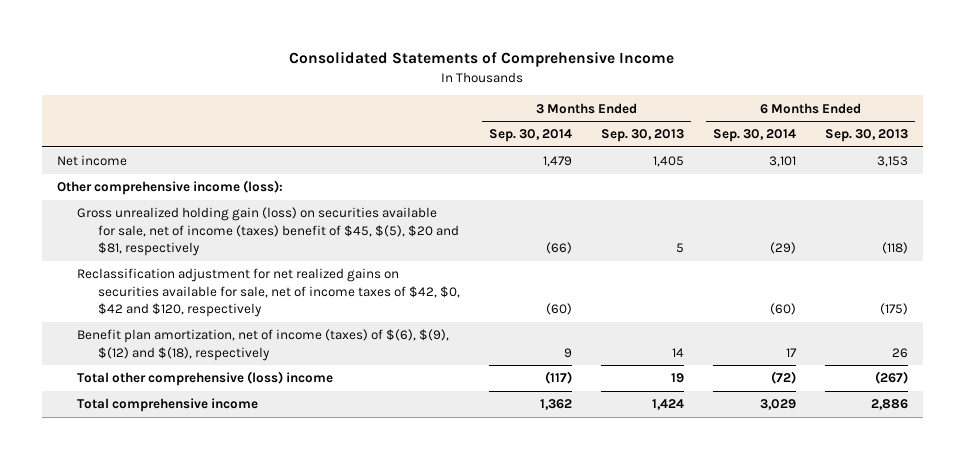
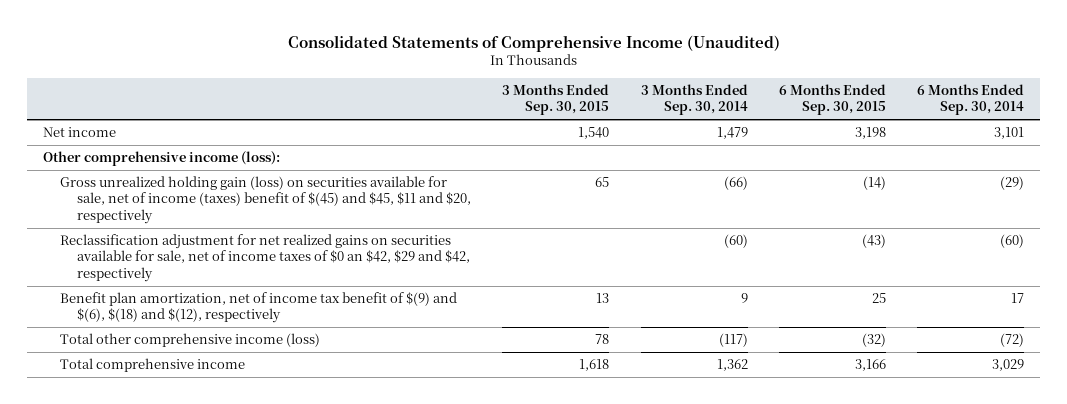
- Consolidated Statements of Comprehensive Income
+ Consolidated Statements of Comprehensive Income (Unaudited)
- | 3 Months Ended Sep. 30, 2014 | 3 Months Ended Sep. 30, 2013 | 6 Months Ended Sep. 30, 2014 | 6 Months Ended Sep. 30, 2013
+ | 3 Months Ended Sep. 30, 2015 | 3 Months Ended Sep. 30, 2014 | 6 Months Ended Sep. 30, 2015 | 6 Months Ended Sep. 30, 2014
- Gross unrealized holding gain (loss) on securities available for sale, net of income (taxes) benefit of $45, $(5), $20 and $81, respectively | (66) | 5 | (29) | (118)
- Reclassification adjustment for net realized gains on securities available for sale, net of income taxes of $42, $0, $42 and $120, respectively | (60) | | (60) | (175)
- Benefit plan amortization, net of income (taxes) of $(6), $(9), $(12) and $(18), respectively | 9 | 14 | 17 | 26
- Total other comprehensive (loss) income | (117) | 19 | (72) | (267)
+ Gross unrealized holding gain (loss) on securities available for sale, net of income (taxes) benefit of $(45) and $45, $11 and $20, respectively | 65 | (66) | (14) | (29)
+ Reclassification adjustment for net realized gains on securities available for sale, net of income taxes of $0 an $42, $29 and $42, respectively | | (60) | (43) | (60)
+ Benefit plan amortization, net of income tax benefit of $(9) and $(6), $(18) and $(12), respectively | 13 | 9 | 25 | 17
+ Total other comprehensive income (loss) | 78 | (117) | (32) | (72)

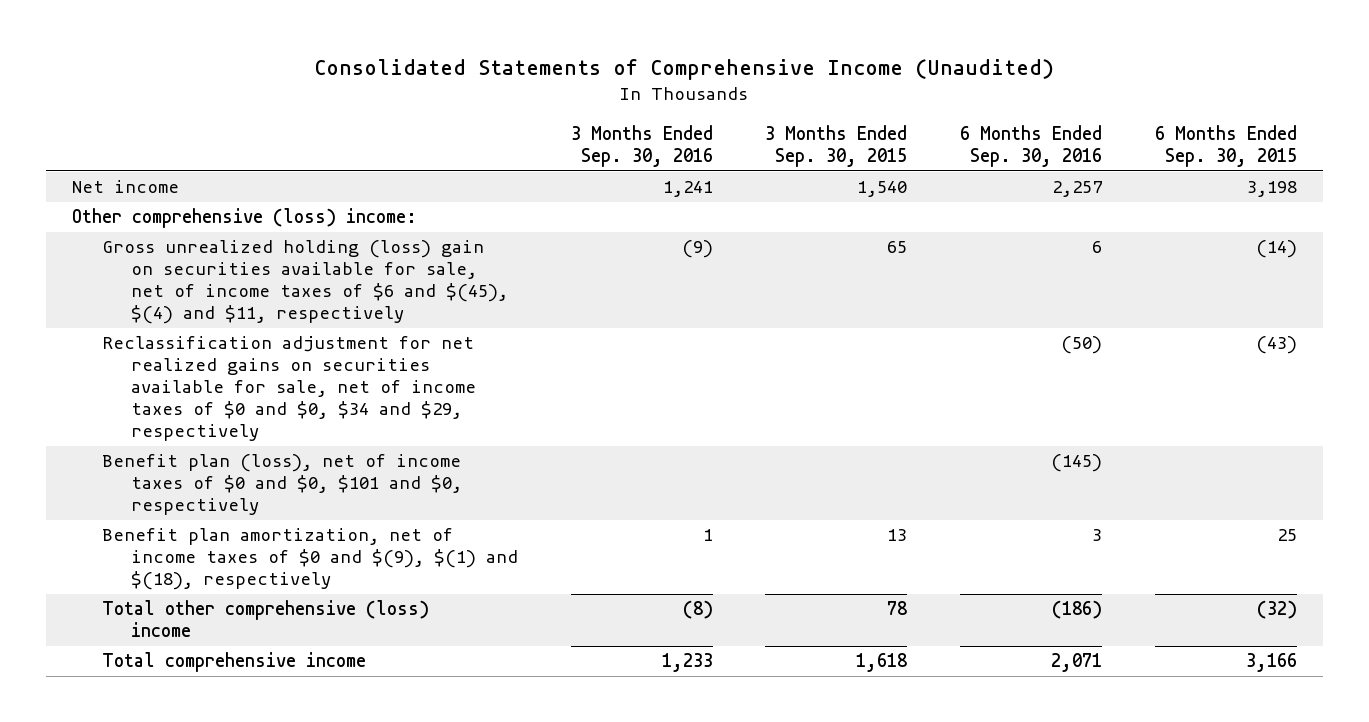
- | 3 Months Ended Sep. 30, 2015 | 3 Months Ended Sep. 30, 2014 | 6 Months Ended Sep. 30, 2015 | 6 Months Ended Sep. 30, 2014
+ | 3 Months Ended Sep. 30, 2016 | 3 Months Ended Sep. 30, 2015 | 6 Months Ended Sep. 30, 2016 | 6 Months Ended Sep. 30, 2015
- Other comprehensive income (loss):
- Gross unrealized holding gain (loss) on securities available for sale, net of income (taxes) benefit of $(45) and $45, $11 and $20, respectively | 65 | (66) | (14) | (29)
- Reclassification adjustment for net realized gains on securities available for sale, net of income taxes of $0 an $42, $29 and $42, respectively | | (60) | (43) | (60)
- Benefit plan amortization, net of income tax benefit of $(9) and $(6), $(18) and $(12), respectively | 13 | 9 | 25 | 17
- Total other comprehensive income (loss) | 78 | (117) | (32) | (72)
+ Other comprehensive (loss) income:
+ Gross unrealized holding (loss) gain on securities available for sale, net of income taxes of $6 and $(45), $(4) and $11, respectively | (9) | 65 | 6 | (14)
+ Reclassification adjustment for net realized gains on securities available for sale, net of income taxes of $0 and $0, $34 and $29, respectively | | | (50) | (43)
+ Benefit plan (loss), net of income taxes of $0 and $0, $101 and $0, respectively | | | (145) |
+ Benefit plan amortization, net of income taxes of $0 and $(9), $(1) and $(18), respectively | 1 | 13 | 3 | 25
+ Total other comprehensive (loss) income | (8) | 78 | (186) | (32)

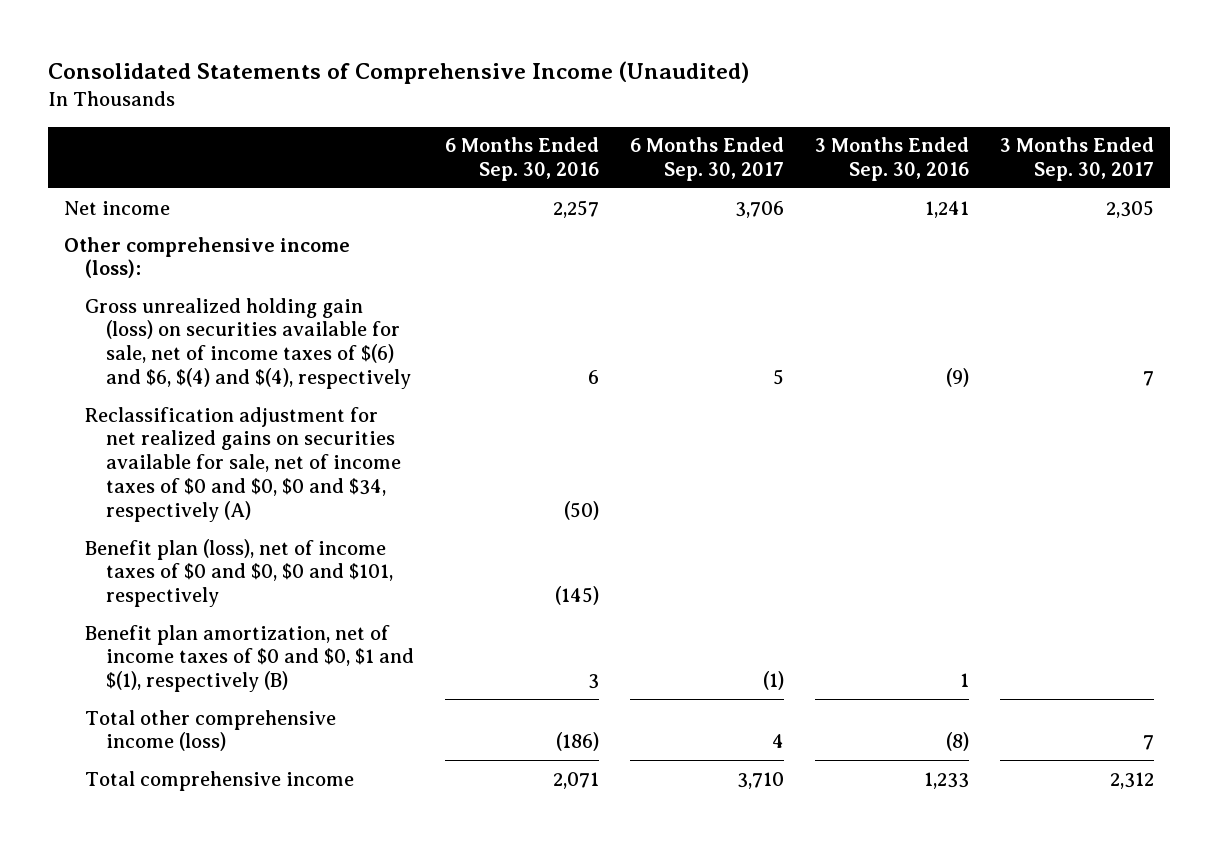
- | 3 Months Ended Sep. 30, 2016 | 3 Months Ended Sep. 30, 2015 | 6 Months Ended Sep. 30, 2016 | 6 Months Ended Sep. 30, 2015
+ | 6 Months Ended Sep. 30, 2016 | 6 Months Ended Sep. 30, 2017 | 3 Months Ended Sep. 30, 2016 | 3 Months Ended Sep. 30, 2017
- Other comprehensive (loss) income:
- Gross unrealized holding (loss) gain on securities available for sale, net of income taxes of $6 and $(45), $(4) and $11, respectively | (9) | 65 | 6 | (14)
- Reclassification adjustment for net realized gains on securities available for sale, net of income taxes of $0 and $0, $34 and $29, respectively | | | (50) | (43)
- Benefit plan (loss), net of income taxes of $0 and $0, $101 and $0, respectively | | | (145) |
- Benefit plan amortization, net of income taxes of $0 and $(9), $(1) and $(18), respectively | 1 | 13 | 3 | 25
- Total other comprehensive (loss) income | (8) | 78 | (186) | (32)
+ Other comprehensive income (loss):
+ Gross unrealized holding gain (loss) on securities available for sale, net of income taxes of $(6) and $6, $(4) and $(4), respectively | 6 | 5 | (9) | 7
+ Reclassification adjustment for net realized gains on securities available for sale, net of income taxes of $0 and $0, $0 and $34, respectively (A) | (50) | | |
+ Benefit plan (loss), net of income taxes of $0 and $0, $0 and $101, respectively | (145) | | |
+ Benefit plan amortization, net of income taxes of $0 and $0, $1 and $(1), respectively (B) | 3 | (1) | 1 |
+ Total other comprehensive income (loss) | (186) | 4 | (8) | 7

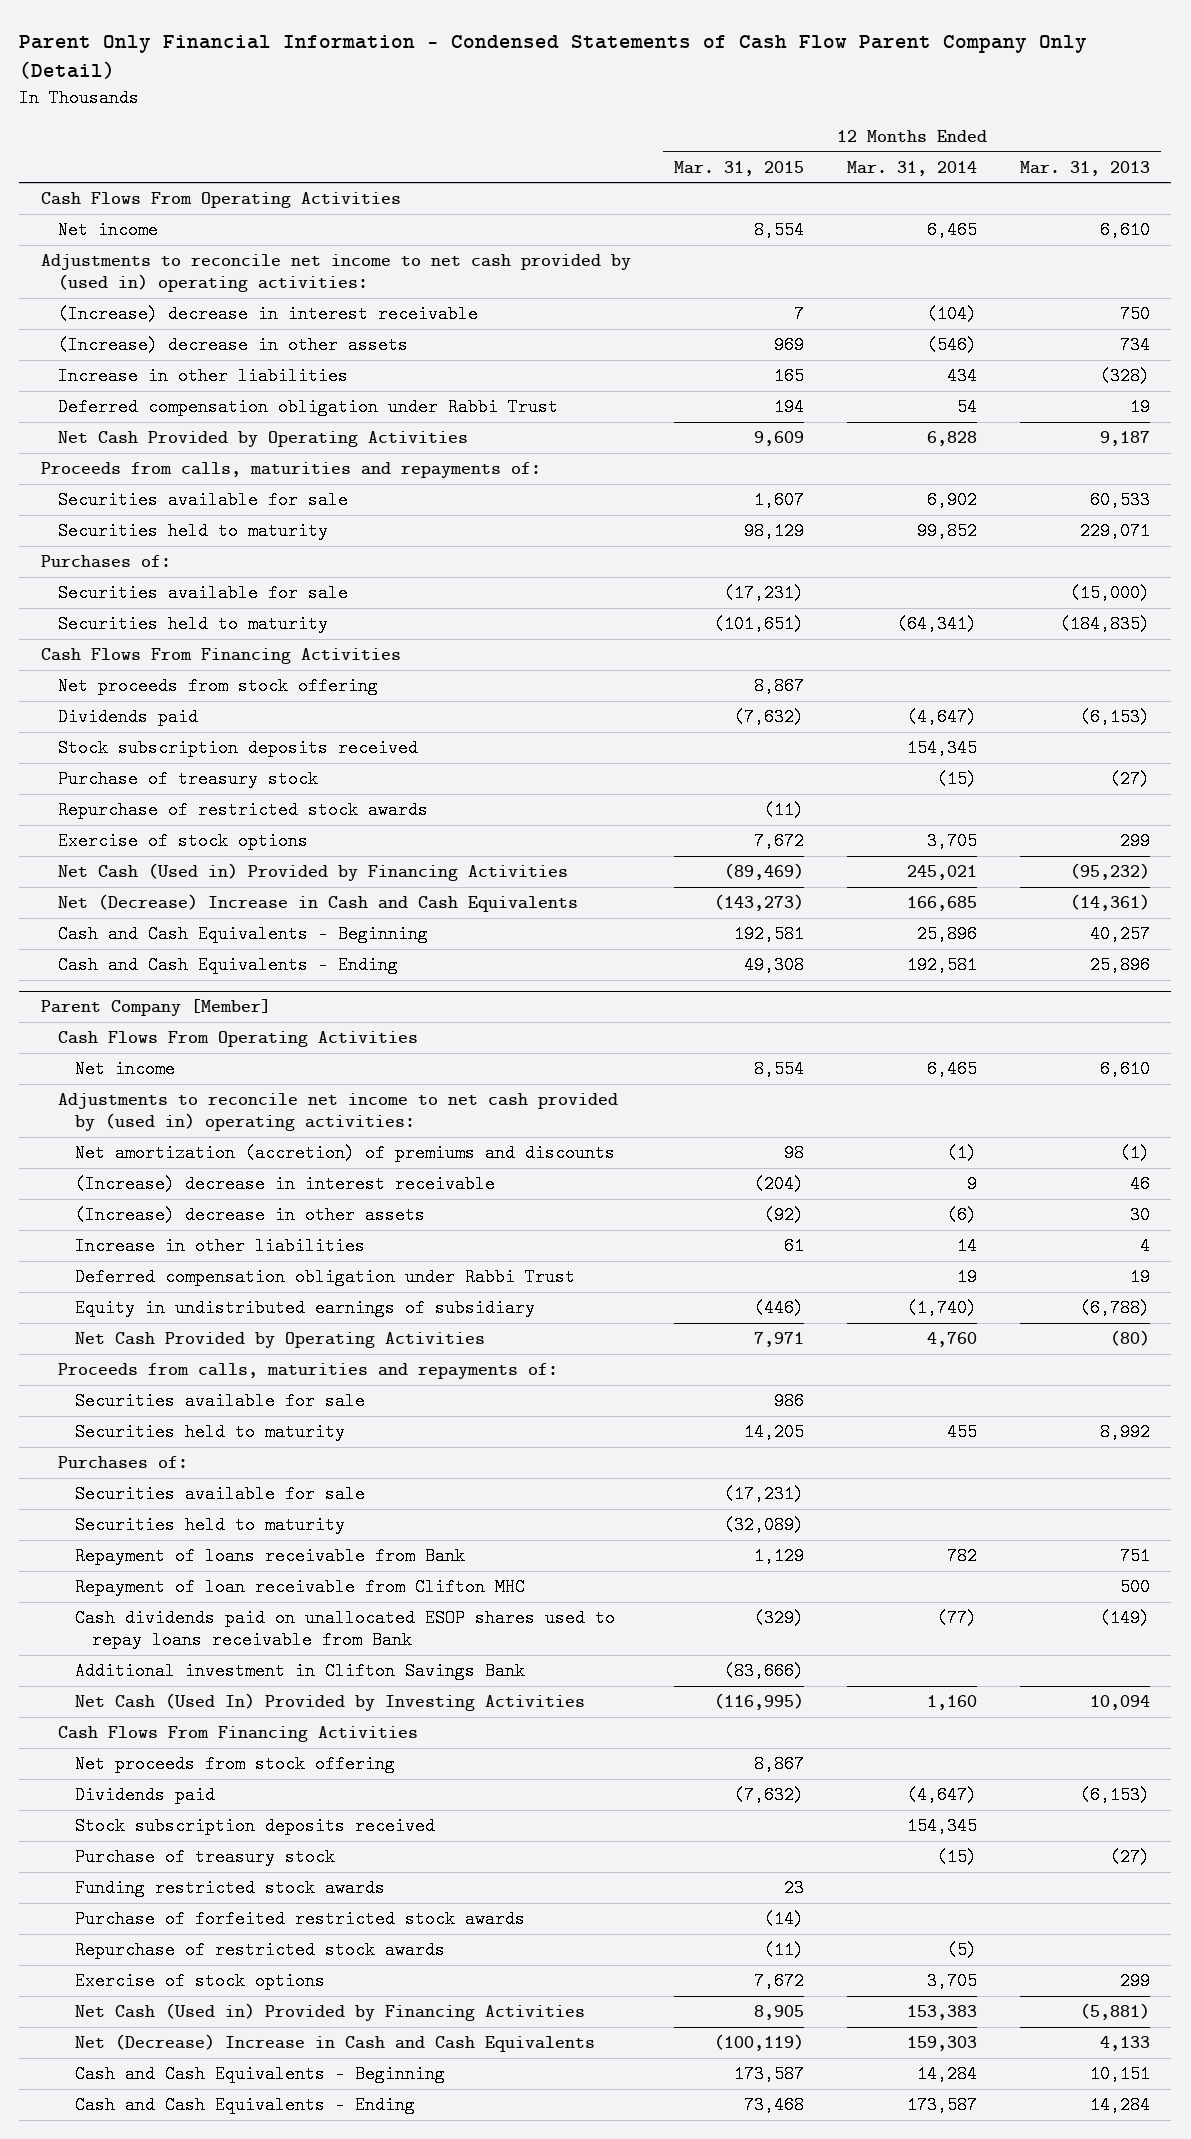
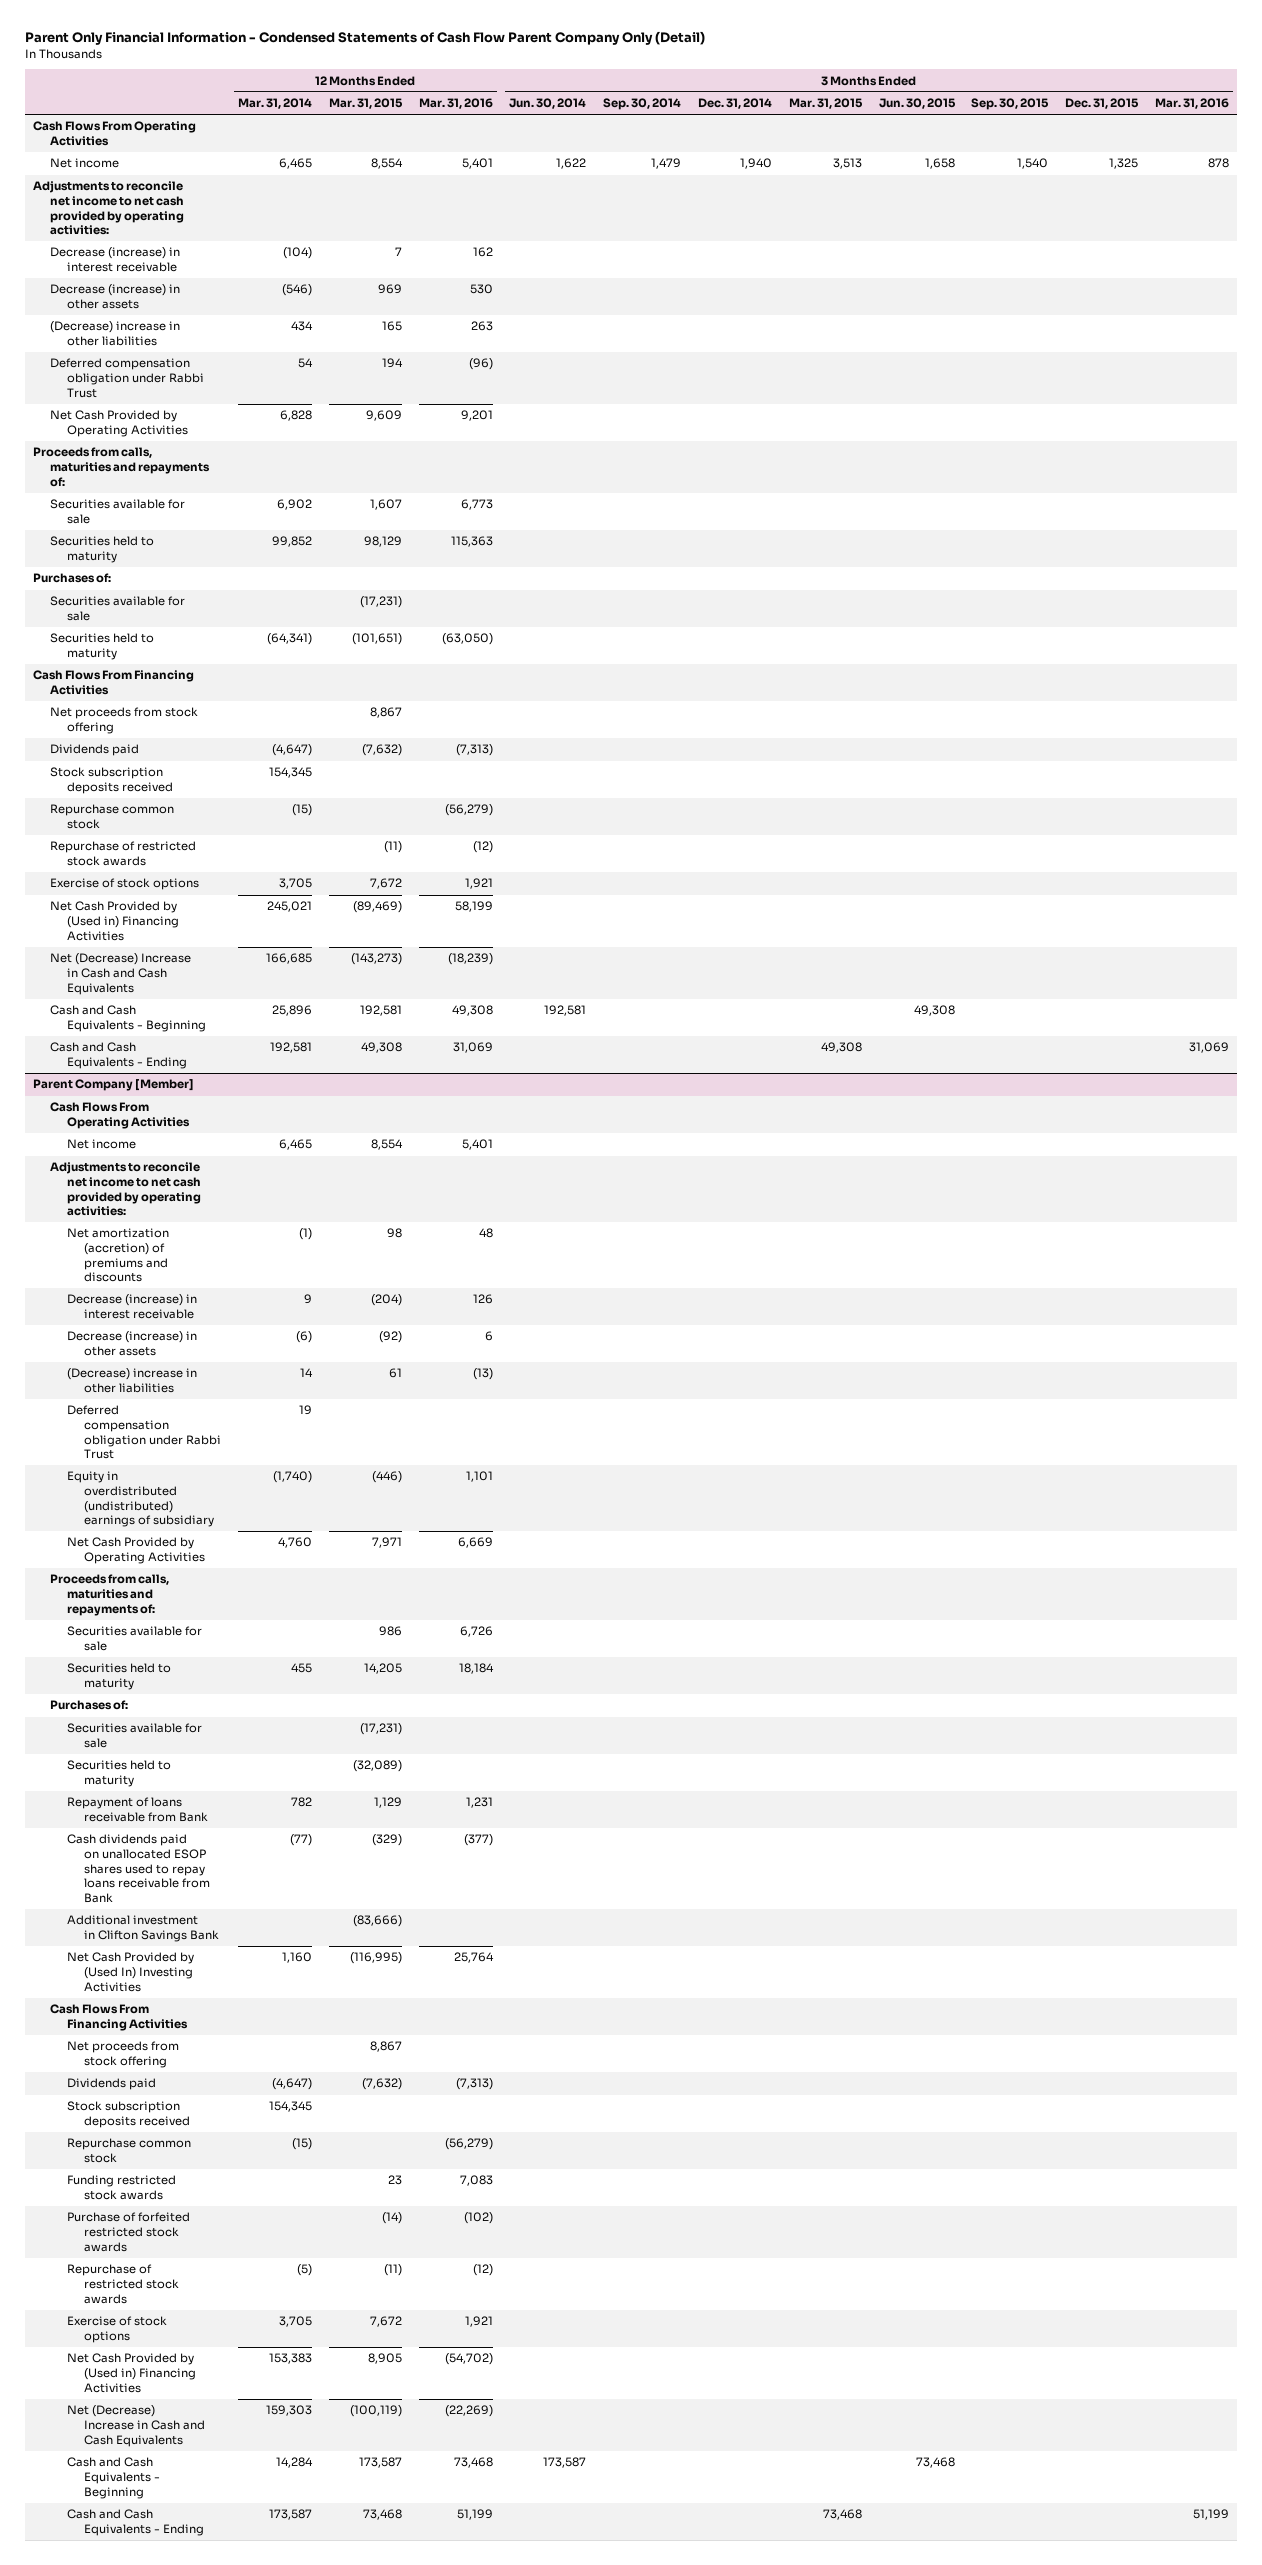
- | 12 Months Ended Mar. 31, 2015 | 12 Months Ended Mar. 31, 2014 | 12 Months Ended Mar. 31, 2013
+ | 12 Months Ended Mar. 31, 2014 | 12 Months Ended Mar. 31, 2015 | 12 Months Ended Mar. 31, 2016 | 3 Months Ended Jun. 30, 2014 | 3 Months Ended Sep. 30, 2014 | 3 Months Ended Dec. 31, 2014 | 3 Months Ended Mar. 31, 2015 | 3 Months Ended Jun. 30, 2015 | 3 Months Ended Sep. 30, 2015 | 3 Months Ended Dec. 31, 2015 | 3 Months Ended Mar. 31, 2016
- Adjustments to reconcile net income to net cash provided by (used in) operating activities:
- (Increase) decrease in interest receivable | 7 | (104) | 750
- (Increase) decrease in other assets | 969 | (546) | 734
- Increase in other liabilities | 165 | 434 | (328)
+ Adjustments to reconcile net income to net cash provided by operating activities:
+ Decrease (increase) in interest receivable | (104) | 7 | 162 | | | | | | | |
+ Decrease (increase) in other assets | (546) | 969 | 530 | | | | | | | |
+ (Decrease) increase in other liabilities | 434 | 165 | 263 | | | | | | | |
- Purchase of treasury stock | | (15) | (27)
+ Repurchase common stock | (15) | | (56,279) | | | | | | | |
- Net Cash (Used in) Provided by Financing Activities | (89,469) | 245,021 | (95,232)
+ Net Cash Provided by (Used in) Financing Activities | 245,021 | (89,469) | 58,199 | | | | | | | |
@ Parent Company [Member]
- Adjustments to reconcile net income to net cash provided by (used in) operating activities:
+ Adjustments to reconcile net income to net cash provided by operating activities:
- (Increase) decrease in interest receivable | (204) | 9 | 46
- (Increase) decrease in other assets | (92) | (6) | 30
- Increase in other liabilities | 61 | 14 | 4
+ Decrease (increase) in interest receivable | 9 | (204) | 126 | | | | | | | |
+ Decrease (increase) in other assets | (6) | (92) | 6 | | | | | | | |
+ (Decrease) increase in other liabilities | 14 | 61 | (13) | | | | | | | |
- Equity in undistributed earnings of subsidiary | (446) | (1,740) | (6,788)
+ Equity in overdistributed (undistributed) earnings of subsidiary | (1,740) | (446) | 1,101 | | | | | | | |
- Repayment of loan receivable from Clifton MHC | | | 500
- Net Cash (Used In) Provided by Investing Activities | (116,995) | 1,160 | 10,094
+ Net Cash Provided by (Used In) Investing Activities | 1,160 | (116,995) | 25,764 | | | | | | | |
- Purchase of treasury stock | | (15) | (27)
+ Repurchase common stock | (15) | | (56,279) | | | | | | | |
- Net Cash (Used in) Provided by Financing Activities | 8,905 | 153,383 | (5,881)
+ Net Cash Provided by (Used in) Financing Activities | 153,383 | 8,905 | (54,702) | | | | | | | |

